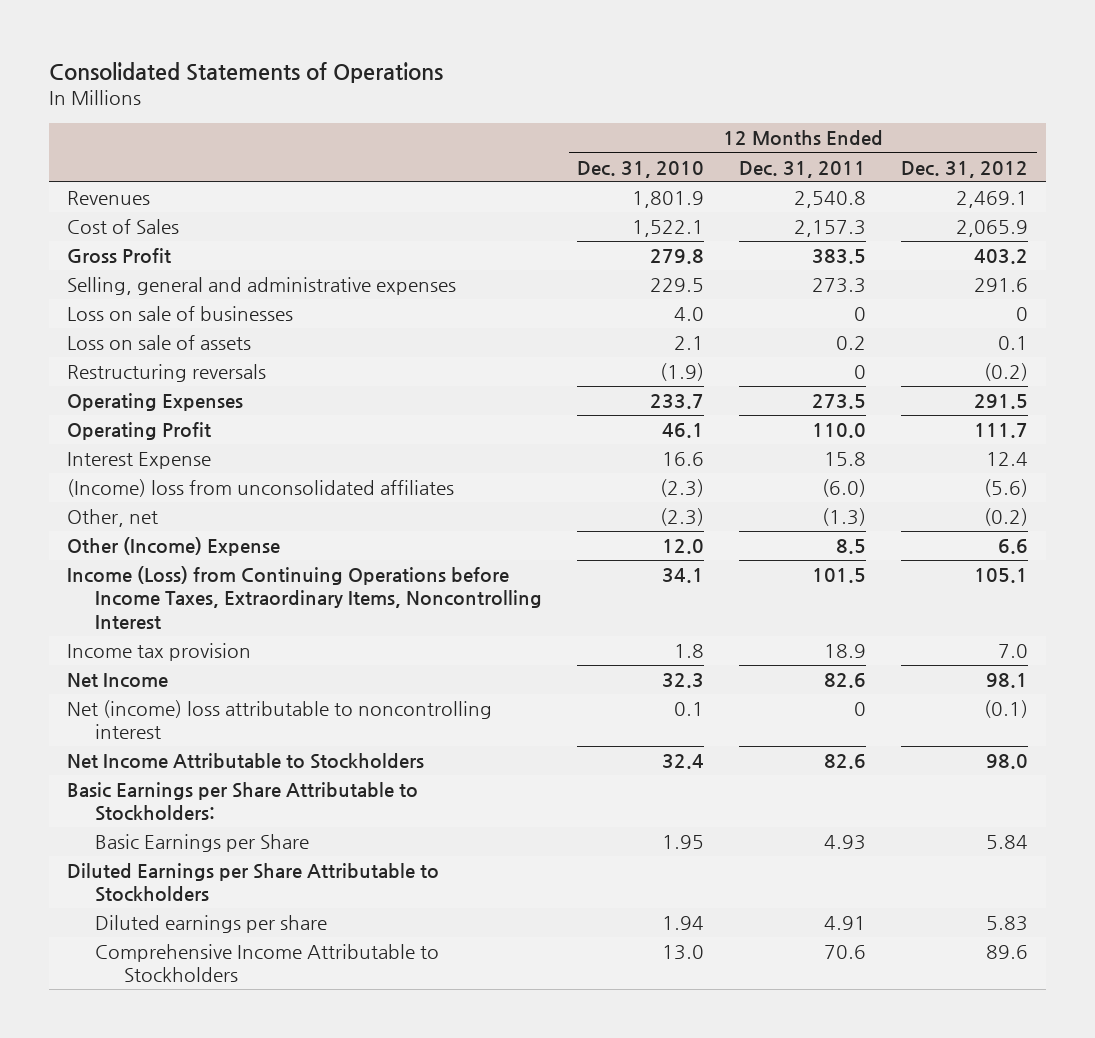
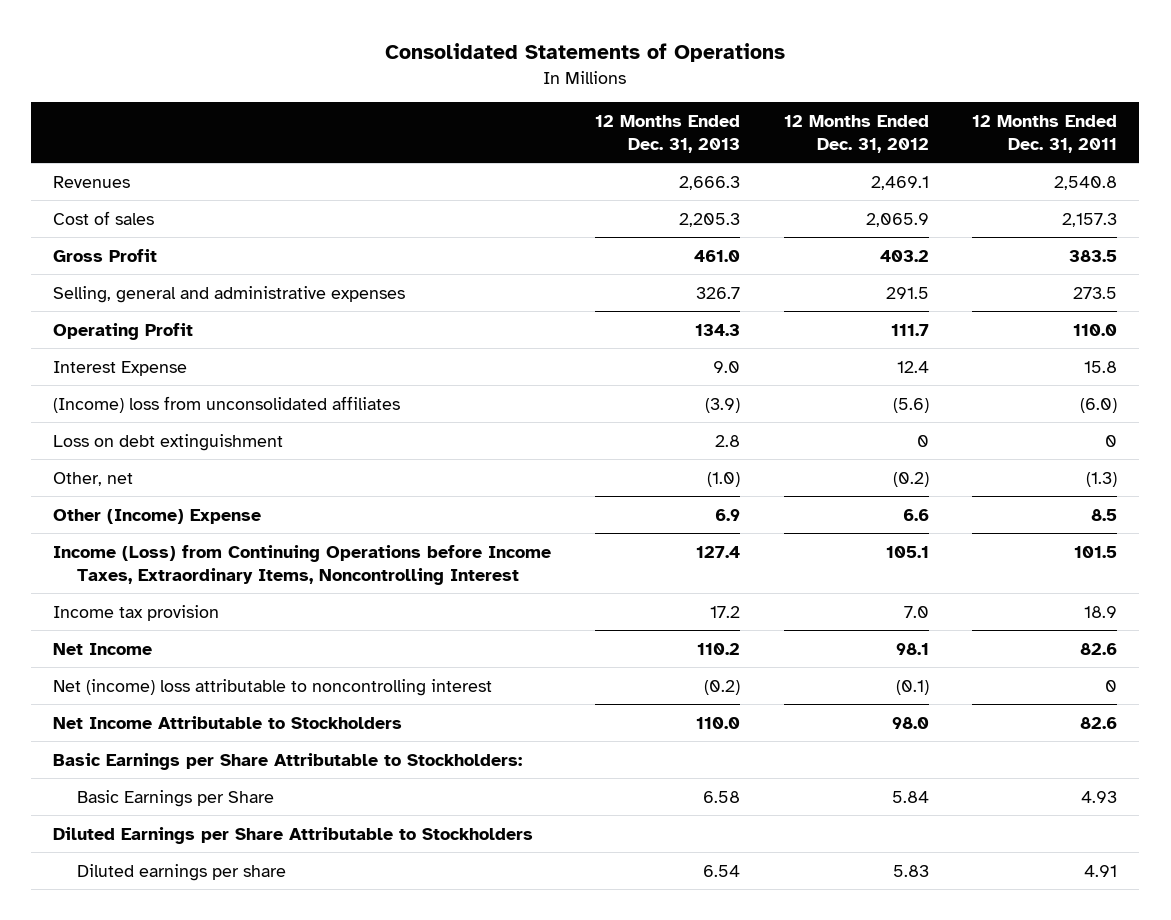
- | 12 Months Ended Dec. 31, 2010 | 12 Months Ended Dec. 31, 2011 | 12 Months Ended Dec. 31, 2012
+ | 12 Months Ended Dec. 31, 2013 | 12 Months Ended Dec. 31, 2012 | 12 Months Ended Dec. 31, 2011
- Cost of Sales | 1,522.1 | 2,157.3 | 2,065.9
+ Cost of sales | 2,205.3 | 2,065.9 | 2,157.3
- Selling, general and administrative expenses | 229.5 | 273.3 | 291.6
- Loss on sale of businesses | 4.0 | 0 | 0
- Loss on sale of assets | 2.1 | 0.2 | 0.1
- Restructuring reversals | (1.9) | 0 | (0.2)
- Operating Expenses | 233.7 | 273.5 | 291.5
+ Selling, general and administrative expenses | 326.7 | 291.5 | 273.5
+ Loss on debt extinguishment | 2.8 | 0 | 0
- Comprehensive Income Attributable to Stockholders | 13.0 | 70.6 | 89.6

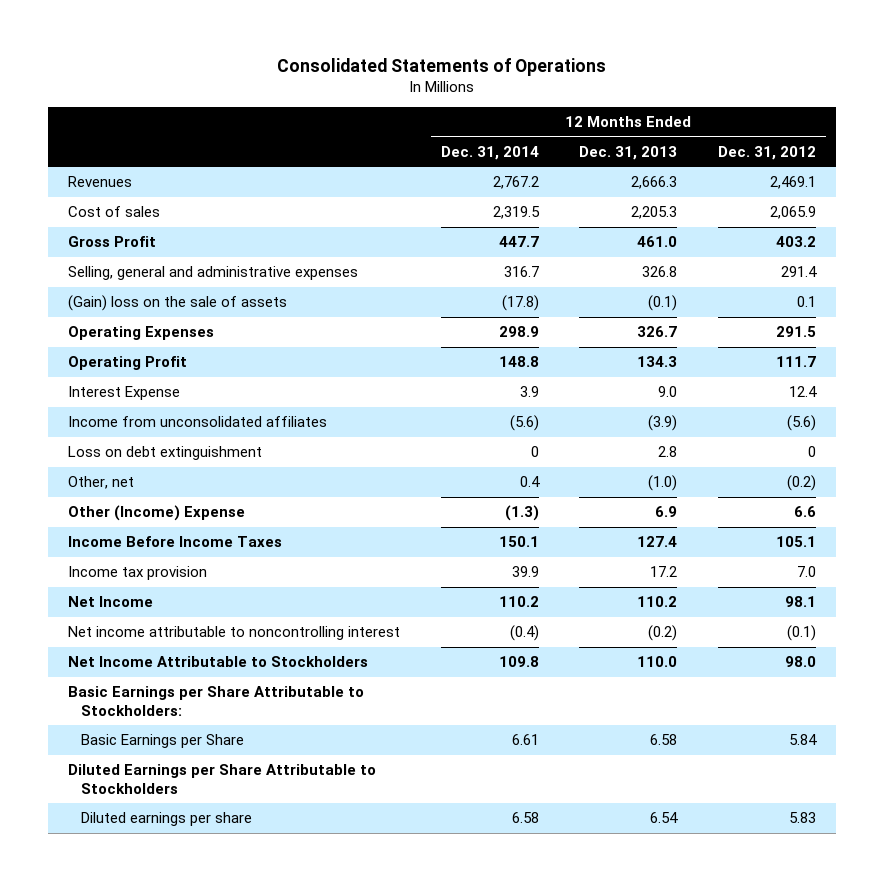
- | 12 Months Ended Dec. 31, 2013 | 12 Months Ended Dec. 31, 2012 | 12 Months Ended Dec. 31, 2011
+ | 12 Months Ended Dec. 31, 2014 | 12 Months Ended Dec. 31, 2013 | 12 Months Ended Dec. 31, 2012
- Selling, general and administrative expenses | 326.7 | 291.5 | 273.5
+ Selling, general and administrative expenses | 316.7 | 326.8 | 291.4
+ (Gain) loss on the sale of assets | (17.8) | (0.1) | 0.1
+ Operating Expenses | 298.9 | 326.7 | 291.5
- (Income) loss from unconsolidated affiliates | (3.9) | (5.6) | (6.0)
+ Income from unconsolidated affiliates | (5.6) | (3.9) | (5.6)
- Income (Loss) from Continuing Operations before Income Taxes, Extraordinary Items, Noncontrolling Interest | 127.4 | 105.1 | 101.5
+ Income Before Income Taxes | 150.1 | 127.4 | 105.1
- Net (income) loss attributable to noncontrolling interest | (0.2) | (0.1) | 0
+ Net income attributable to noncontrolling interest | (0.4) | (0.2) | (0.1)

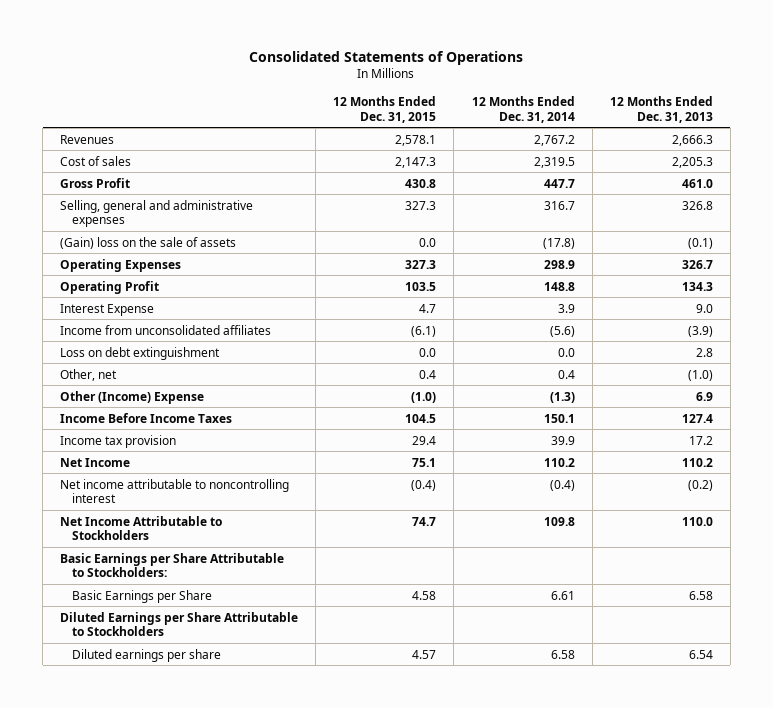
- | 12 Months Ended Dec. 31, 2014 | 12 Months Ended Dec. 31, 2013 | 12 Months Ended Dec. 31, 2012
+ | 12 Months Ended Dec. 31, 2015 | 12 Months Ended Dec. 31, 2014 | 12 Months Ended Dec. 31, 2013
- Loss on debt extinguishment | 0 | 2.8 | 0
+ Loss on debt extinguishment | 0.0 | 0.0 | 2.8

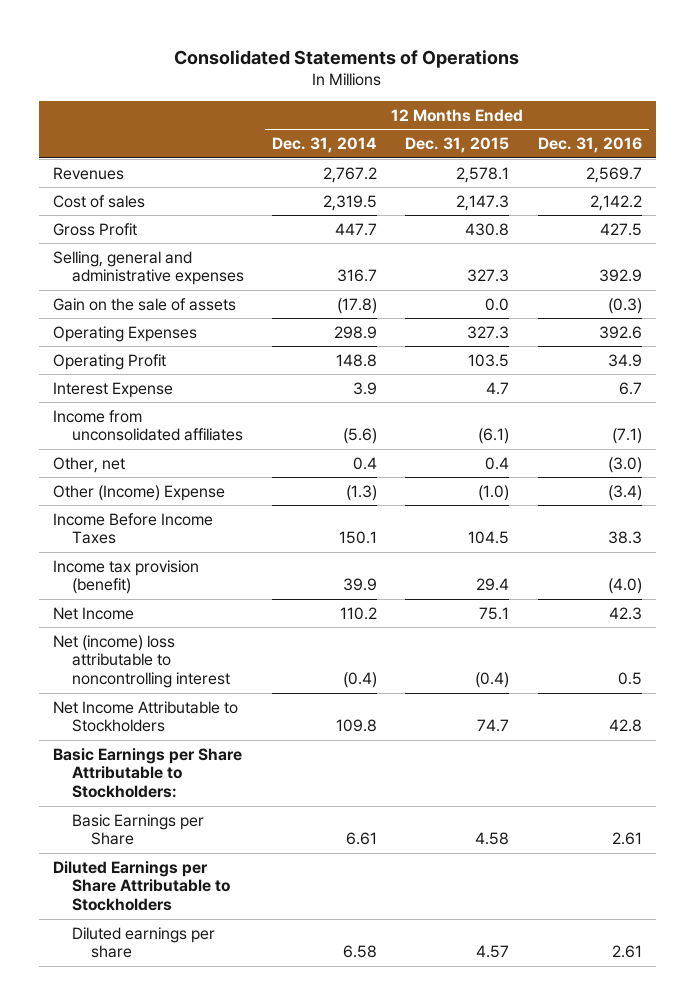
- | 12 Months Ended Dec. 31, 2015 | 12 Months Ended Dec. 31, 2014 | 12 Months Ended Dec. 31, 2013
+ | 12 Months Ended Dec. 31, 2014 | 12 Months Ended Dec. 31, 2015 | 12 Months Ended Dec. 31, 2016
- (Gain) loss on the sale of assets | 0.0 | (17.8) | (0.1)
+ Gain on the sale of assets | (17.8) | 0.0 | (0.3)
- Loss on debt extinguishment | 0.0 | 0.0 | 2.8
- Income tax provision | 29.4 | 39.9 | 17.2
+ Income tax provision (benefit) | 39.9 | 29.4 | (4.0)
- Net income attributable to noncontrolling interest | (0.4) | (0.4) | (0.2)
+ Net (income) loss attributable to noncontrolling interest | (0.4) | (0.4) | 0.5

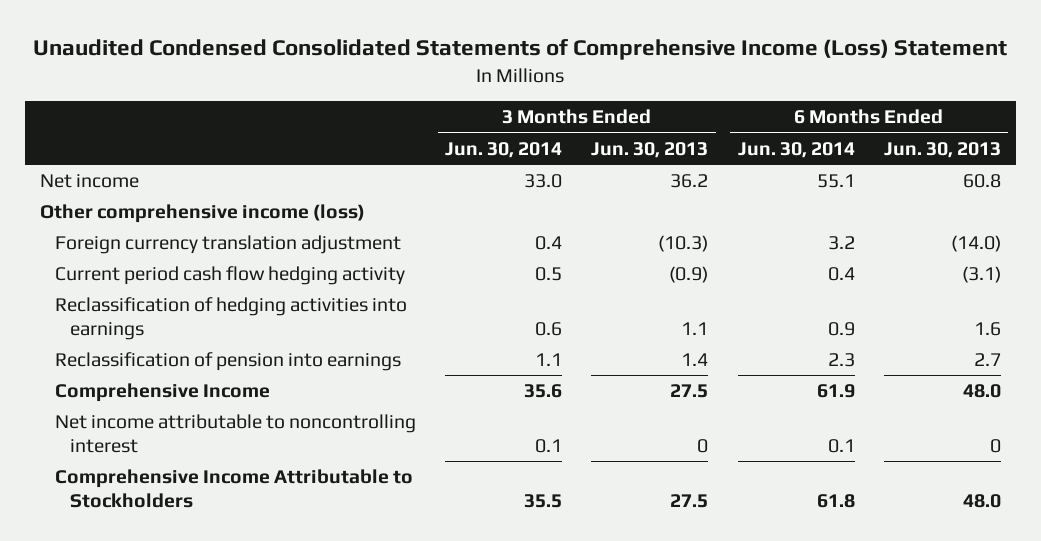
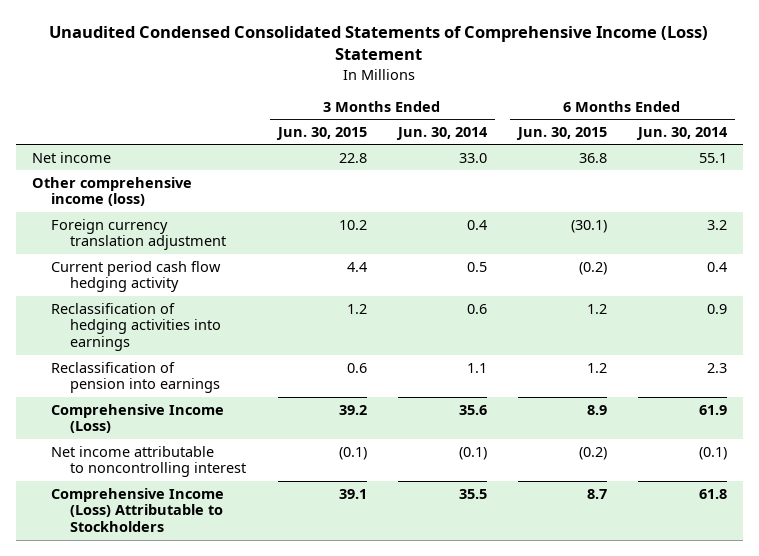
- | 3 Months Ended Jun. 30, 2014 | 3 Months Ended Jun. 30, 2013 | 6 Months Ended Jun. 30, 2014 | 6 Months Ended Jun. 30, 2013
+ | 3 Months Ended Jun. 30, 2015 | 3 Months Ended Jun. 30, 2014 | 6 Months Ended Jun. 30, 2015 | 6 Months Ended Jun. 30, 2014
- Comprehensive Income | 35.6 | 27.5 | 61.9 | 48.0
- Net income attributable to noncontrolling interest | 0.1 | 0 | 0.1 | 0
- Comprehensive Income Attributable to Stockholders | 35.5 | 27.5 | 61.8 | 48.0
+ Comprehensive Income (Loss) | 39.2 | 35.6 | 8.9 | 61.9
+ Net income attributable to noncontrolling interest | (0.1) | (0.1) | (0.2) | (0.1)
+ Comprehensive Income (Loss) Attributable to Stockholders | 39.1 | 35.5 | 8.7 | 61.8

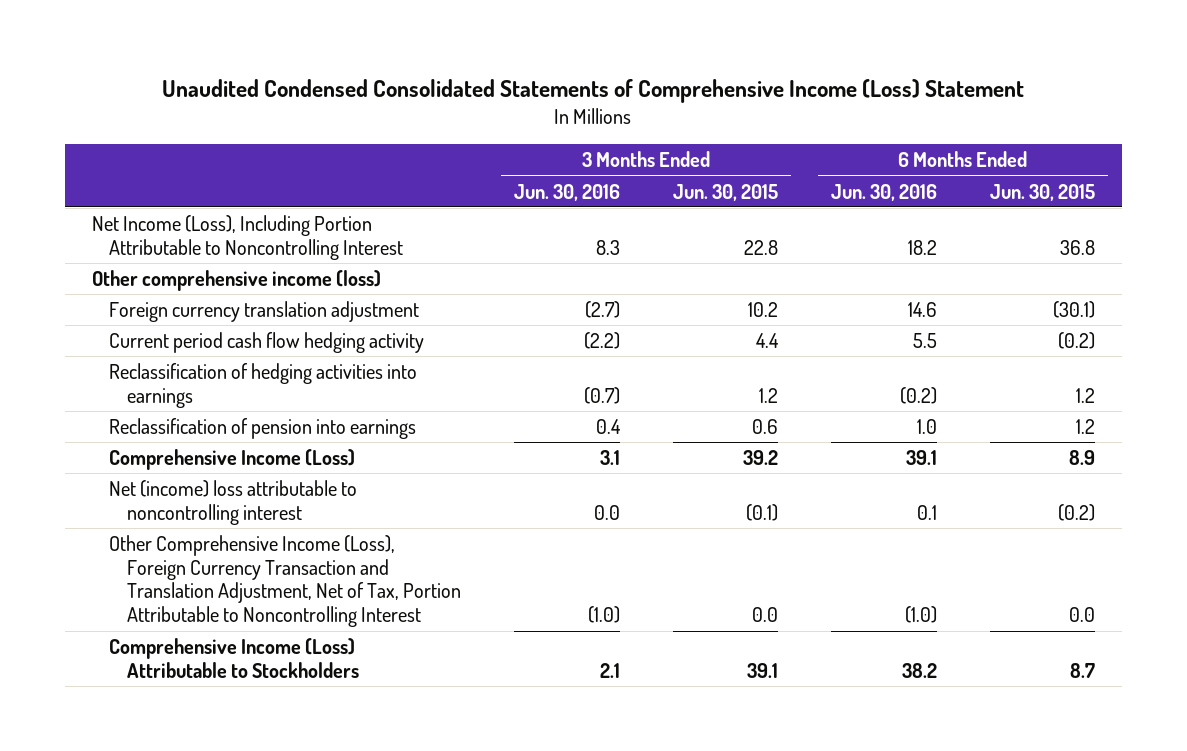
- | 3 Months Ended Jun. 30, 2015 | 3 Months Ended Jun. 30, 2014 | 6 Months Ended Jun. 30, 2015 | 6 Months Ended Jun. 30, 2014
+ | 3 Months Ended Jun. 30, 2016 | 3 Months Ended Jun. 30, 2015 | 6 Months Ended Jun. 30, 2016 | 6 Months Ended Jun. 30, 2015
- Net income | 22.8 | 33.0 | 36.8 | 55.1
+ Net Income (Loss), Including Portion Attributable to Noncontrolling Interest | 8.3 | 22.8 | 18.2 | 36.8
- Net income attributable to noncontrolling interest | (0.1) | (0.1) | (0.2) | (0.1)
+ Net (income) loss attributable to noncontrolling interest | 0.0 | (0.1) | 0.1 | (0.2)
+ Other Comprehensive Income (Loss), Foreign Currency Transaction and Translation Adjustment, Net of Tax, Portion Attributable to Noncontrolling Interest | (1.0) | 0.0 | (1.0) | 0.0

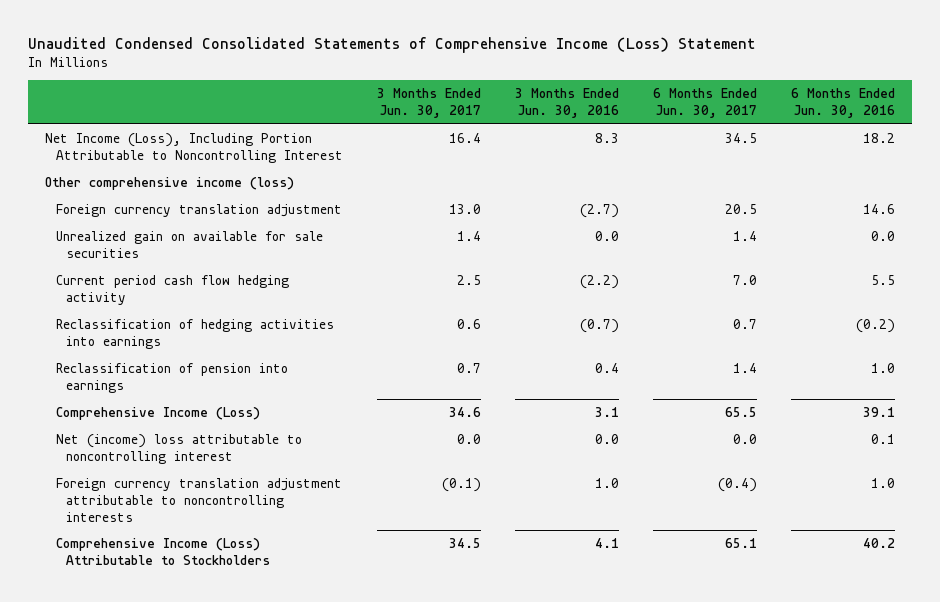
- | 3 Months Ended Jun. 30, 2016 | 3 Months Ended Jun. 30, 2015 | 6 Months Ended Jun. 30, 2016 | 6 Months Ended Jun. 30, 2015
+ | 3 Months Ended Jun. 30, 2017 | 3 Months Ended Jun. 30, 2016 | 6 Months Ended Jun. 30, 2017 | 6 Months Ended Jun. 30, 2016
+ Unrealized gain on available for sale securities | 1.4 | 0.0 | 1.4 | 0.0
- Other Comprehensive Income (Loss), Foreign Currency Transaction and Translation Adjustment, Net of Tax, Portion Attributable to Noncontrolling Interest | (1.0) | 0.0 | (1.0) | 0.0
- Comprehensive Income (Loss) Attributable to Stockholders | 2.1 | 39.1 | 38.2 | 8.7
+ Foreign currency translation adjustment attributable to noncontrolling interests | (0.1) | 1.0 | (0.4) | 1.0
+ Comprehensive Income (Loss) Attributable to Stockholders | 34.5 | 4.1 | 65.1 | 40.2

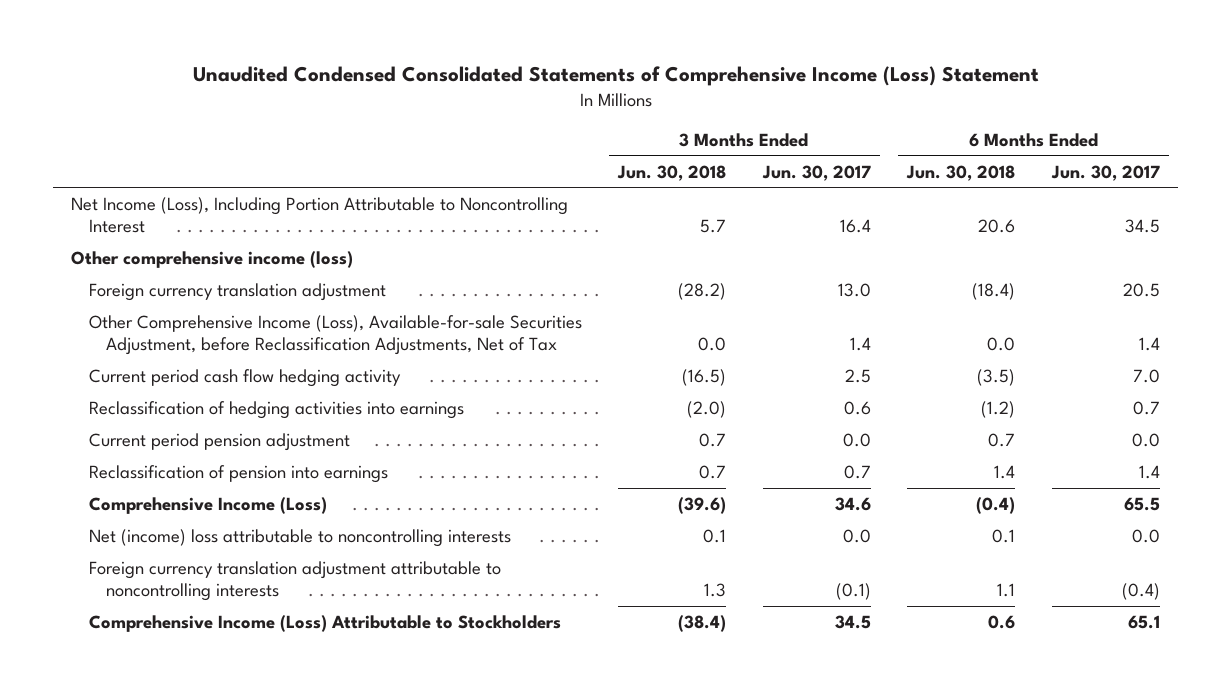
- | 3 Months Ended Jun. 30, 2017 | 3 Months Ended Jun. 30, 2016 | 6 Months Ended Jun. 30, 2017 | 6 Months Ended Jun. 30, 2016
+ | 3 Months Ended Jun. 30, 2018 | 3 Months Ended Jun. 30, 2017 | 6 Months Ended Jun. 30, 2018 | 6 Months Ended Jun. 30, 2017
- Unrealized gain on available for sale securities | 1.4 | 0.0 | 1.4 | 0.0
+ Other Comprehensive Income (Loss), Available-for-sale Securities Adjustment, before Reclassification Adjustments, Net of Tax | 0.0 | 1.4 | 0.0 | 1.4
+ Current period pension adjustment | 0.7 | 0.0 | 0.7 | 0.0
- Net (income) loss attributable to noncontrolling interest | 0.0 | 0.0 | 0.0 | 0.1
+ Net (income) loss attributable to noncontrolling interests | 0.1 | 0.0 | 0.1 | 0.0

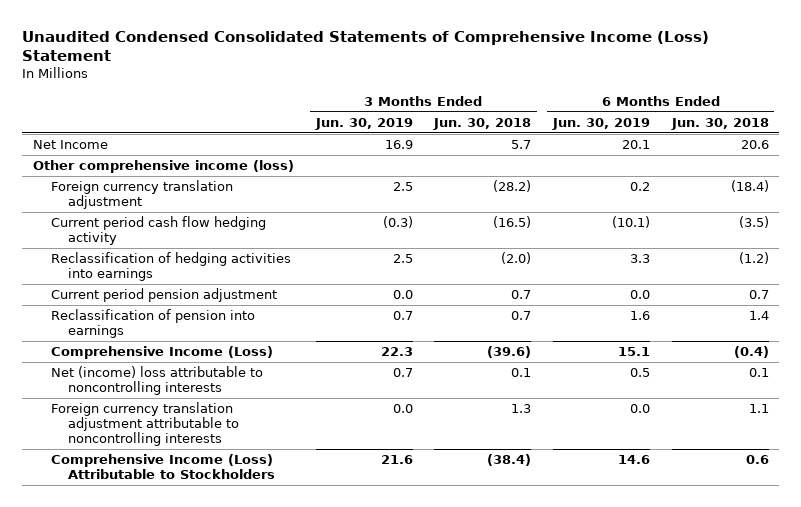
- | 3 Months Ended Jun. 30, 2018 | 3 Months Ended Jun. 30, 2017 | 6 Months Ended Jun. 30, 2018 | 6 Months Ended Jun. 30, 2017
+ | 3 Months Ended Jun. 30, 2019 | 3 Months Ended Jun. 30, 2018 | 6 Months Ended Jun. 30, 2019 | 6 Months Ended Jun. 30, 2018
- Net Income (Loss), Including Portion Attributable to Noncontrolling Interest | 5.7 | 16.4 | 20.6 | 34.5
+ Net Income | 16.9 | 5.7 | 20.1 | 20.6
- Other Comprehensive Income (Loss), Available-for-sale Securities Adjustment, before Reclassification Adjustments, Net of Tax | 0.0 | 1.4 | 0.0 | 1.4

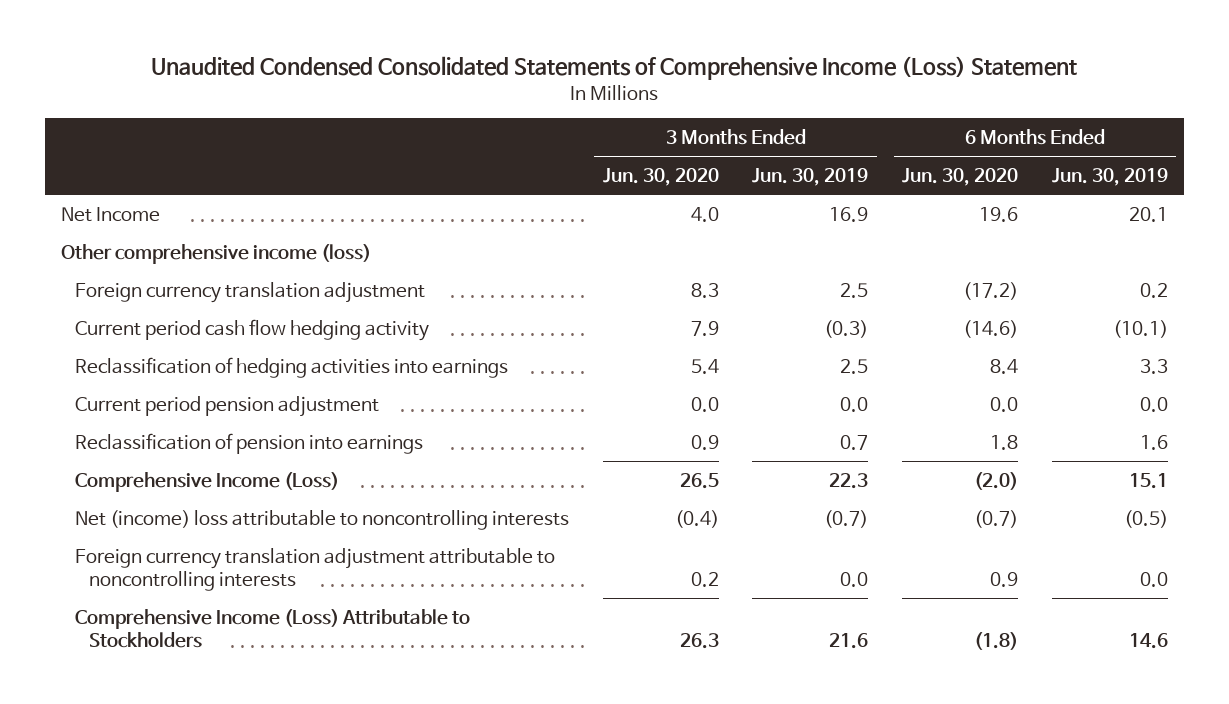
- | 3 Months Ended Jun. 30, 2019 | 3 Months Ended Jun. 30, 2018 | 6 Months Ended Jun. 30, 2019 | 6 Months Ended Jun. 30, 2018
+ | 3 Months Ended Jun. 30, 2020 | 3 Months Ended Jun. 30, 2019 | 6 Months Ended Jun. 30, 2020 | 6 Months Ended Jun. 30, 2019
- Net (income) loss attributable to noncontrolling interests | 0.7 | 0.1 | 0.5 | 0.1
+ Net (income) loss attributable to noncontrolling interests | (0.4) | (0.7) | (0.7) | (0.5)

